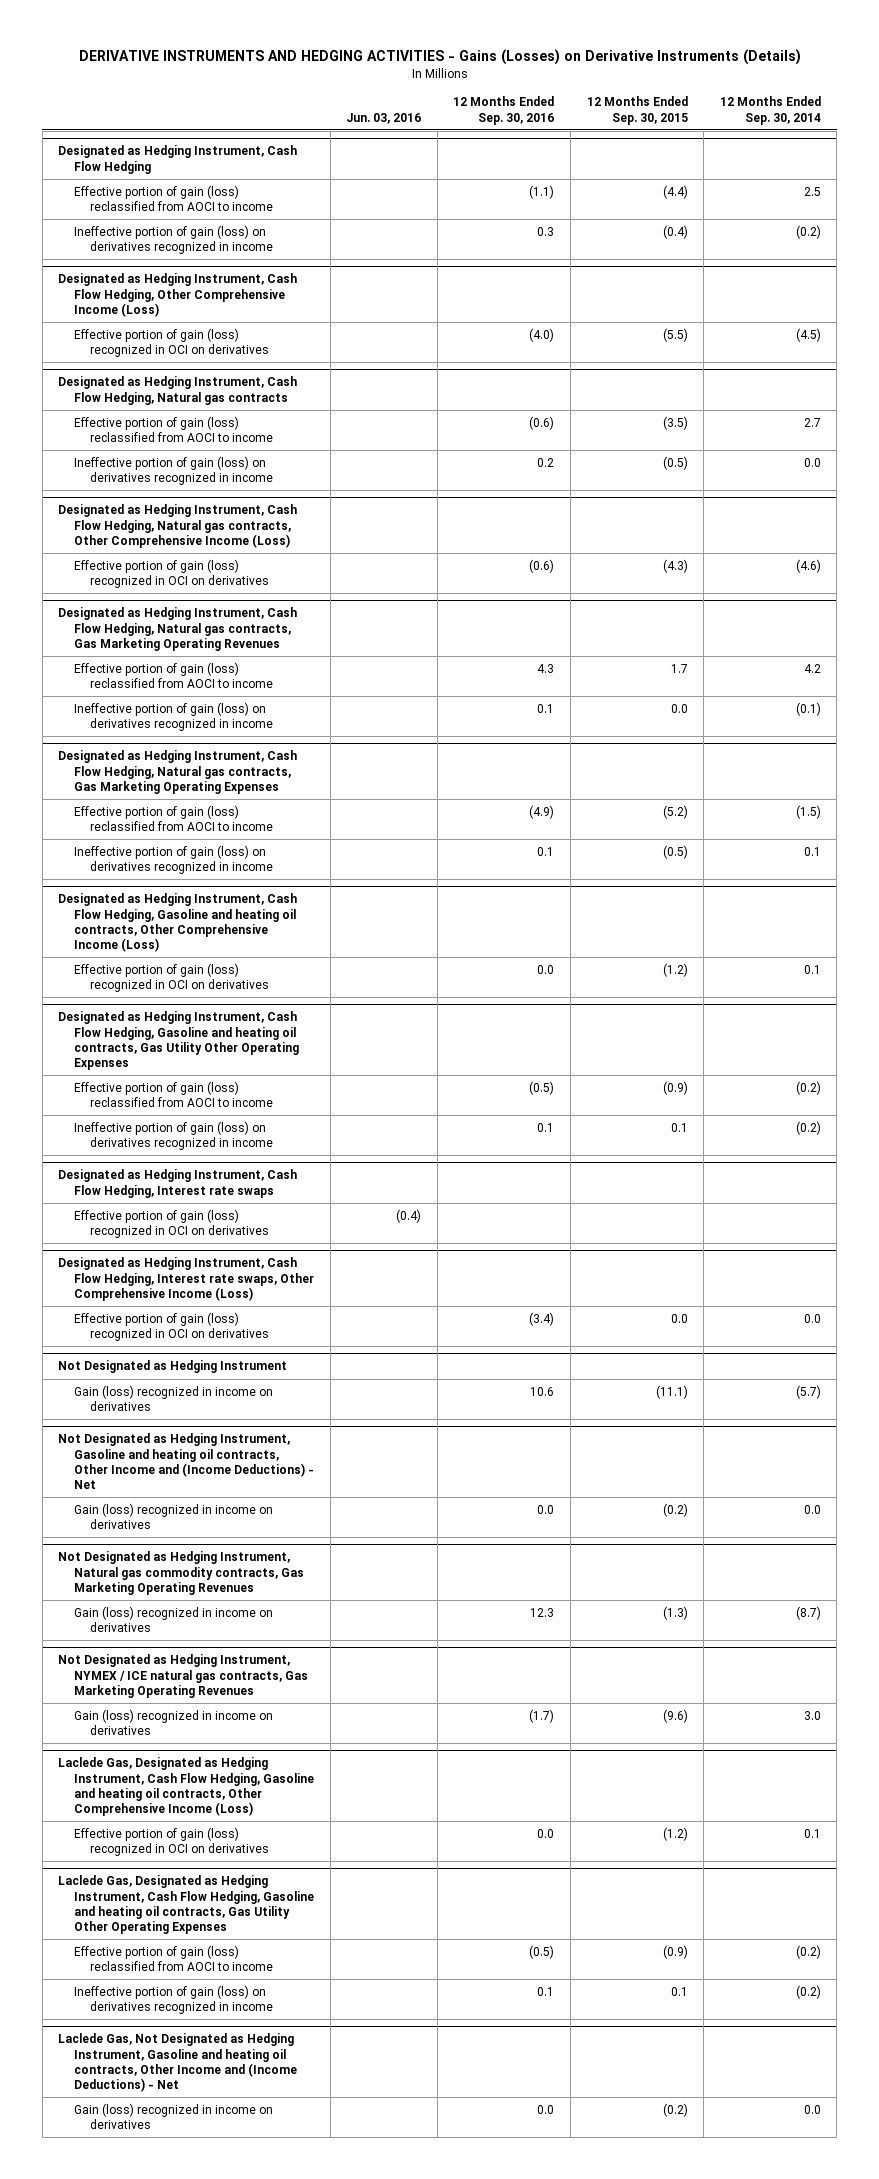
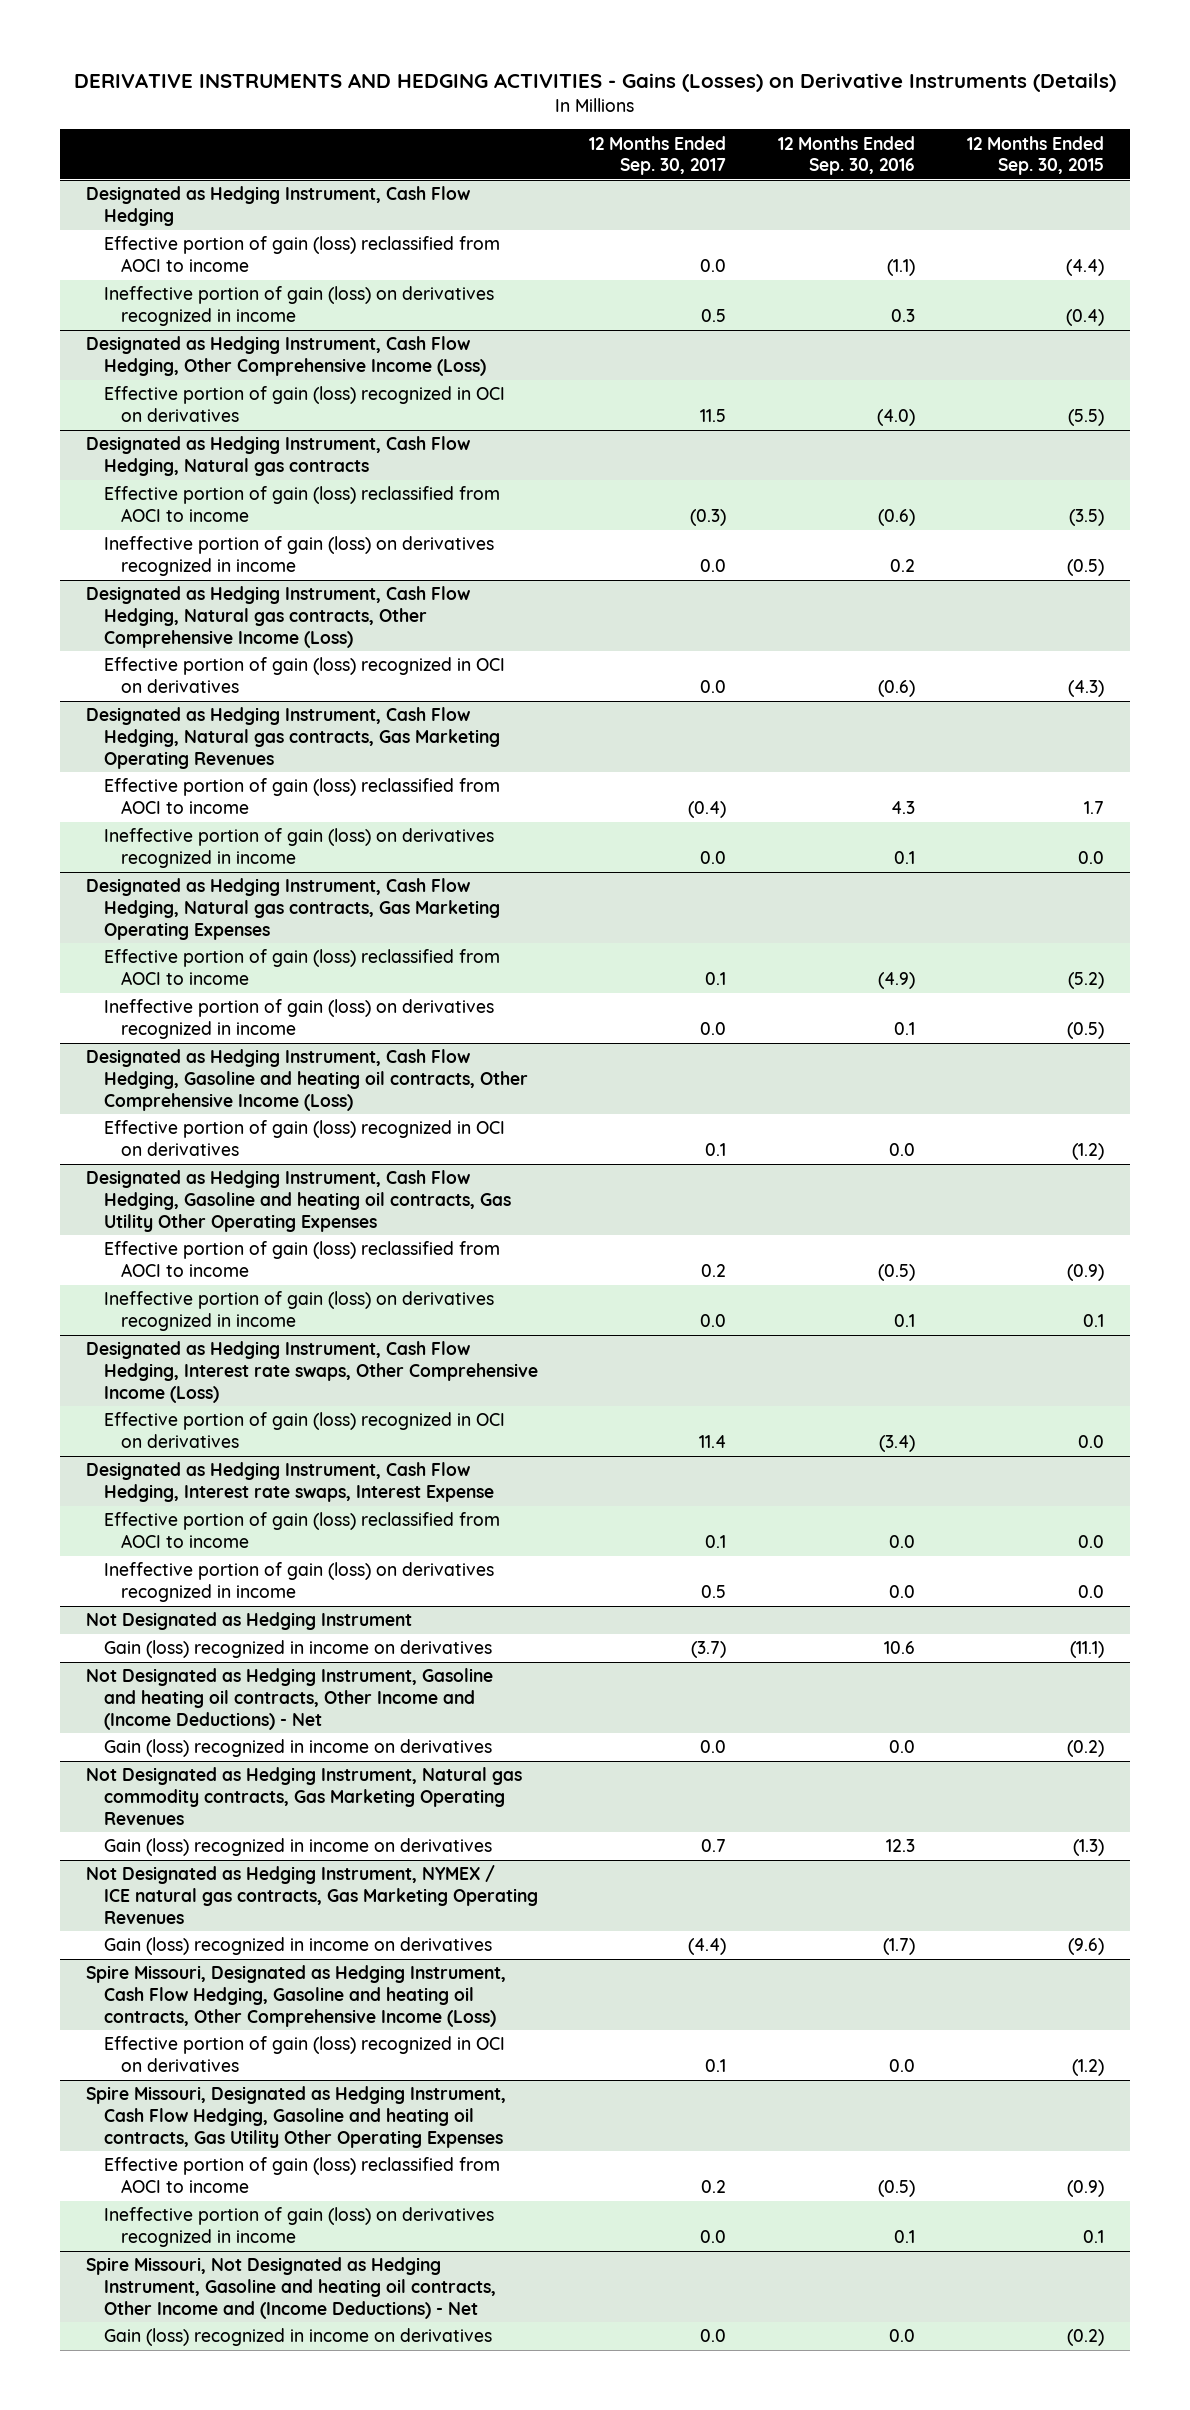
- | Jun. 03, 2016 | 12 Months Ended Sep. 30, 2016 | 12 Months Ended Sep. 30, 2015 | 12 Months Ended Sep. 30, 2014
+ | 12 Months Ended Sep. 30, 2017 | 12 Months Ended Sep. 30, 2016 | 12 Months Ended Sep. 30, 2015
- Designated as Hedging Instrument, Cash Flow Hedging, Interest rate swaps
- Effective portion of gain (loss) recognized in OCI on derivatives | (0.4) | | |
+ Designated as Hedging Instrument, Cash Flow Hedging, Interest rate swaps, Interest Expense
+ Effective portion of gain (loss) reclassified from AOCI to income | 0.1 | 0.0 | 0.0
+ Ineffective portion of gain (loss) on derivatives recognized in income | 0.5 | 0.0 | 0.0
- Laclede Gas, Designated as Hedging Instrument, Cash Flow Hedging, Gasoline and heating oil contracts, Other Comprehensive Income (Loss)
+ Spire Missouri, Designated as Hedging Instrument, Cash Flow Hedging, Gasoline and heating oil contracts, Other Comprehensive Income (Loss)
- Laclede Gas, Designated as Hedging Instrument, Cash Flow Hedging, Gasoline and heating oil contracts, Gas Utility Other Operating Expenses
+ Spire Missouri, Designated as Hedging Instrument, Cash Flow Hedging, Gasoline and heating oil contracts, Gas Utility Other Operating Expenses
- Laclede Gas, Not Designated as Hedging Instrument, Gasoline and heating oil contracts, Other Income and (Income Deductions) - Net
+ Spire Missouri, Not Designated as Hedging Instrument, Gasoline and heating oil contracts, Other Income and (Income Deductions) - Net

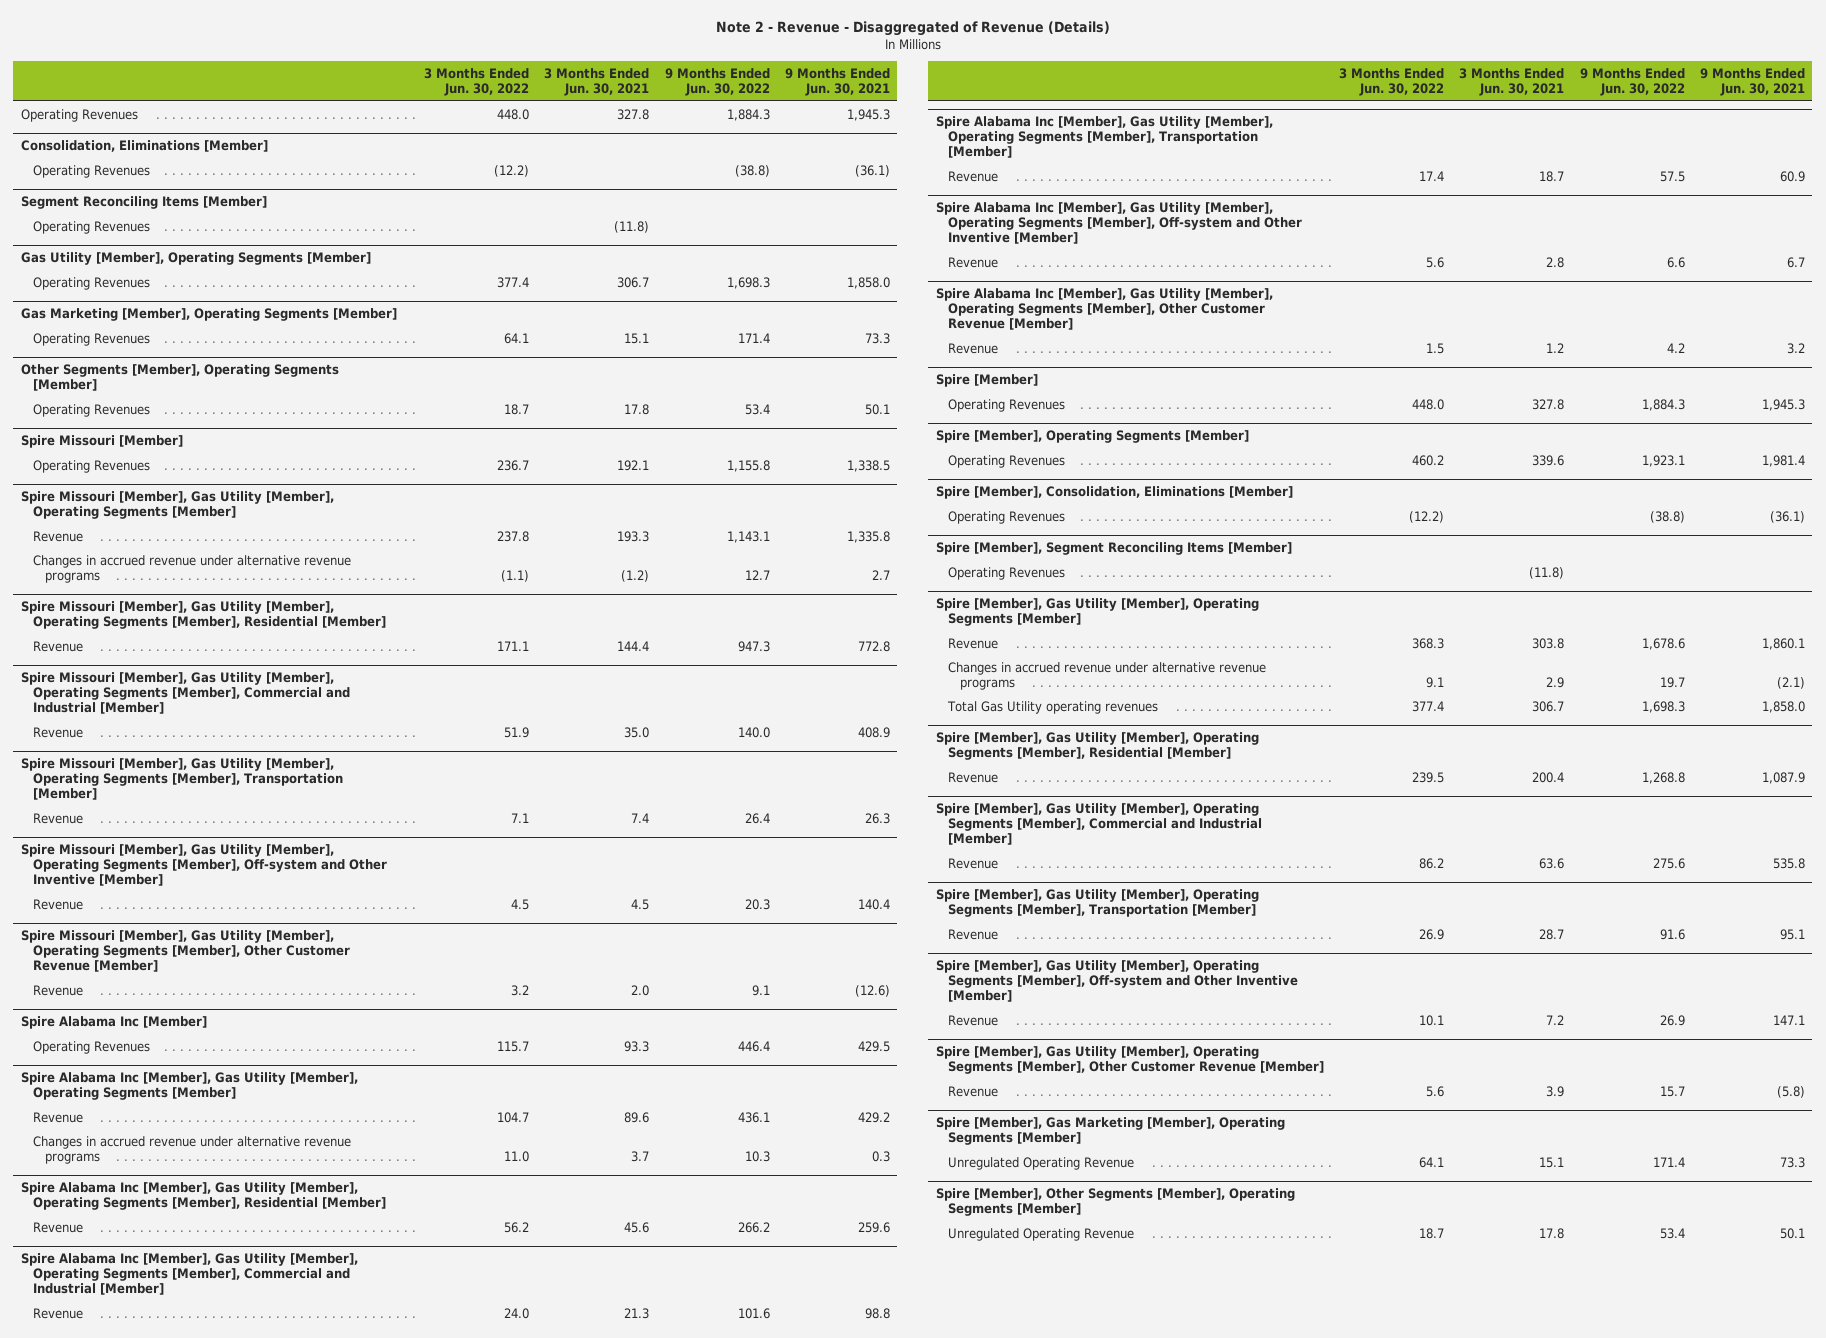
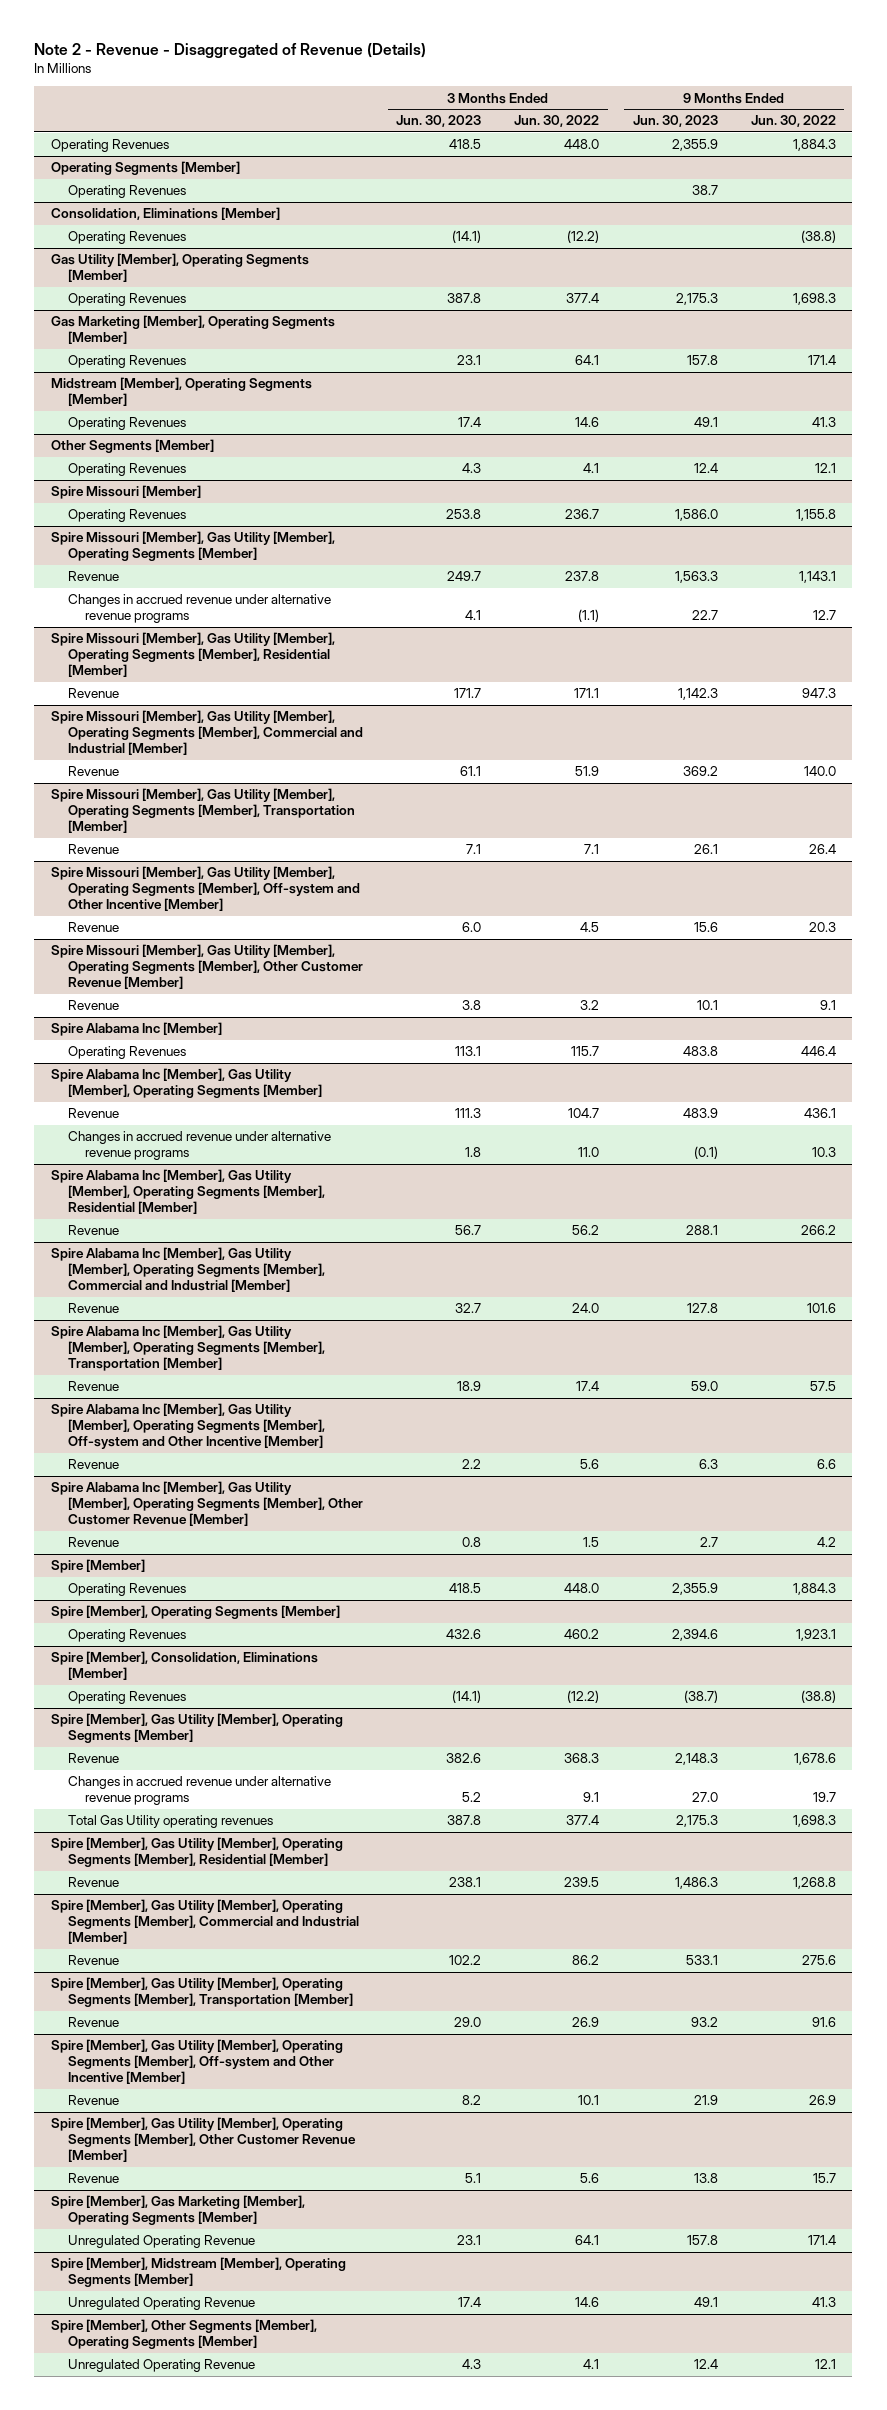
- | 3 Months Ended Jun. 30, 2022 | 3 Months Ended Jun. 30, 2021 | 9 Months Ended Jun. 30, 2022 | 9 Months Ended Jun. 30, 2021
+ | 3 Months Ended Jun. 30, 2023 | 3 Months Ended Jun. 30, 2022 | 9 Months Ended Jun. 30, 2023 | 9 Months Ended Jun. 30, 2022
+ Operating Segments [Member]
+ Operating Revenues | | | 38.7 |
- Segment Reconciling Items [Member]
- Operating Revenues | | (11.8) | |
- Other Segments [Member], Operating Segments [Member]
- Operating Revenues | 18.7 | 17.8 | 53.4 | 50.1
+ Midstream [Member], Operating Segments [Member]
+ Operating Revenues | 17.4 | 14.6 | 49.1 | 41.3
+ Other Segments [Member]
+ Operating Revenues | 4.3 | 4.1 | 12.4 | 12.1
- Spire Missouri [Member], Gas Utility [Member], Operating Segments [Member], Off-system and Other Inventive [Member]
+ Spire Missouri [Member], Gas Utility [Member], Operating Segments [Member], Off-system and Other Incentive [Member]
- Spire Alabama Inc [Member], Gas Utility [Member], Operating Segments [Member], Off-system and Other Inventive [Member]
+ Spire Alabama Inc [Member], Gas Utility [Member], Operating Segments [Member], Off-system and Other Incentive [Member]
- Spire [Member], Segment Reconciling Items [Member]
- Operating Revenues | | (11.8) | |
- Spire [Member], Gas Utility [Member], Operating Segments [Member], Off-system and Other Inventive [Member]
+ Spire [Member], Gas Utility [Member], Operating Segments [Member], Off-system and Other Incentive [Member]
+ Spire [Member], Midstream [Member], Operating Segments [Member]
+ Unregulated Operating Revenue | 17.4 | 14.6 | 49.1 | 41.3
@ Spire [Member], Other Segments [Member], Operating Segments [Member]
- Unregulated Operating Revenue | 18.7 | 17.8 | 53.4 | 50.1
+ Unregulated Operating Revenue | 4.3 | 4.1 | 12.4 | 12.1

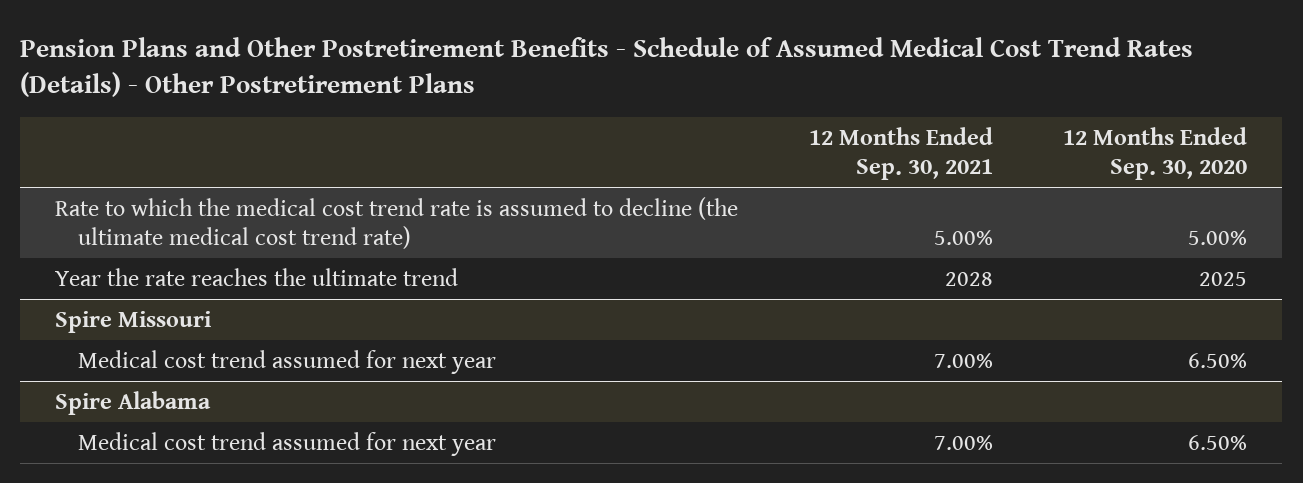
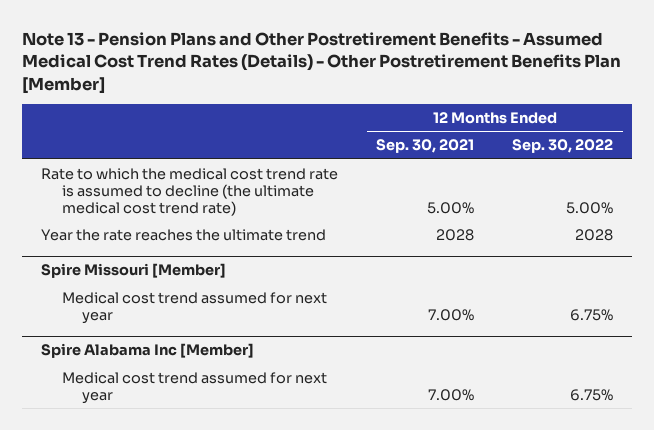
- Pension Plans and Other Postretirement Benefits - Schedule of Assumed Medical Cost Trend Rates (Details) - Other Postretirement Plans
+ Note 13 - Pension Plans and Other Postretirement Benefits - Assumed Medical Cost Trend Rates (Details) - Other Postretirement Benefits Plan [Member]
- | 12 Months Ended Sep. 30, 2021 | 12 Months Ended Sep. 30, 2020
+ | 12 Months Ended Sep. 30, 2021 | 12 Months Ended Sep. 30, 2022
- Spire Missouri
+ Spire Missouri [Member]
- Spire Alabama
+ Spire Alabama Inc [Member]

